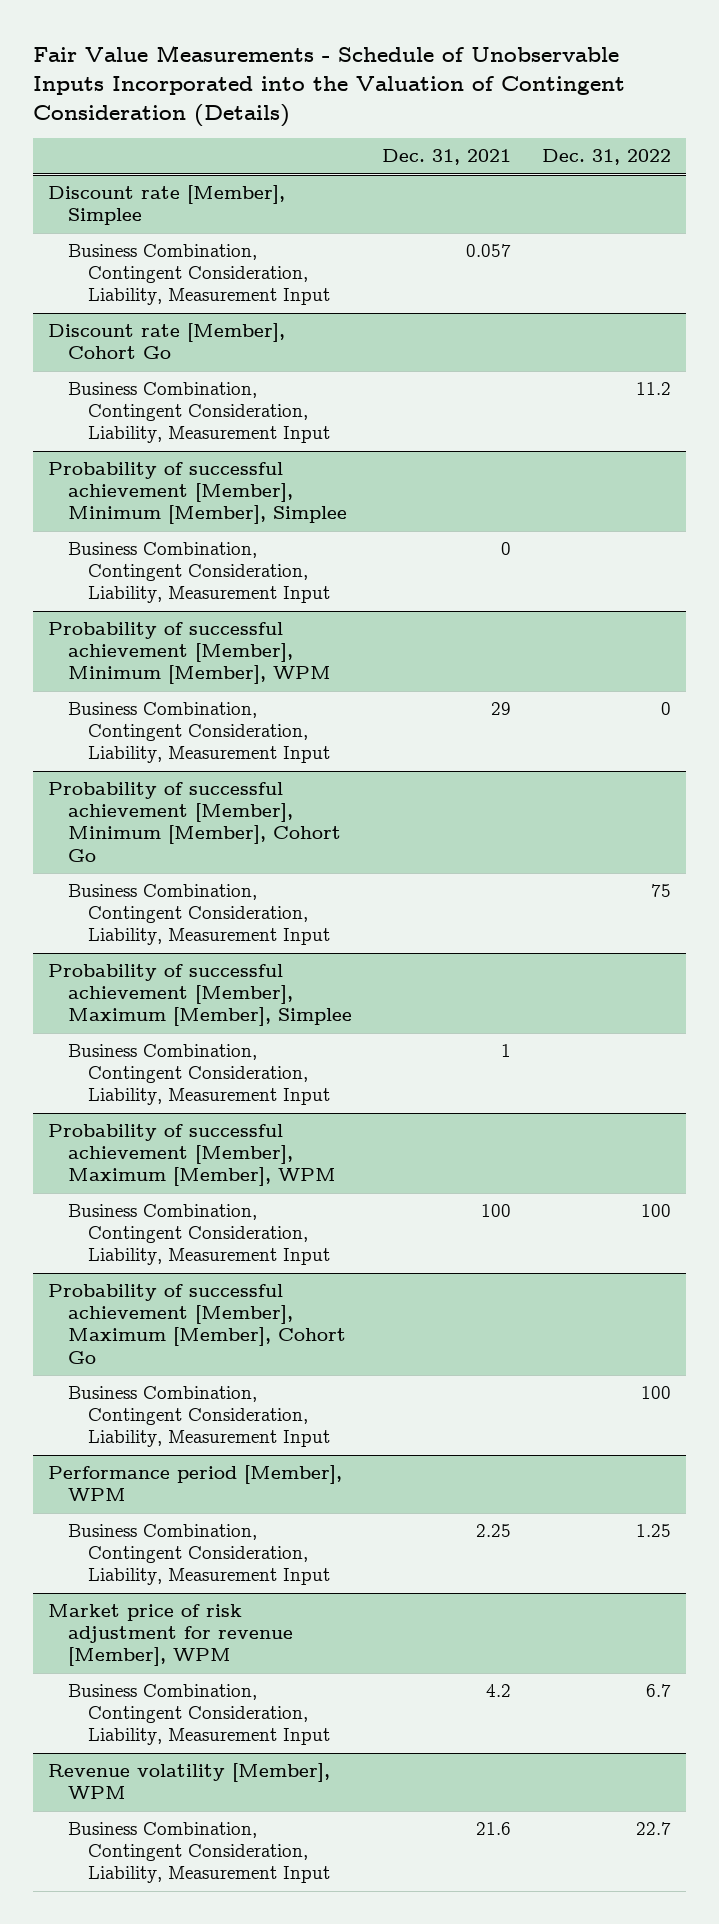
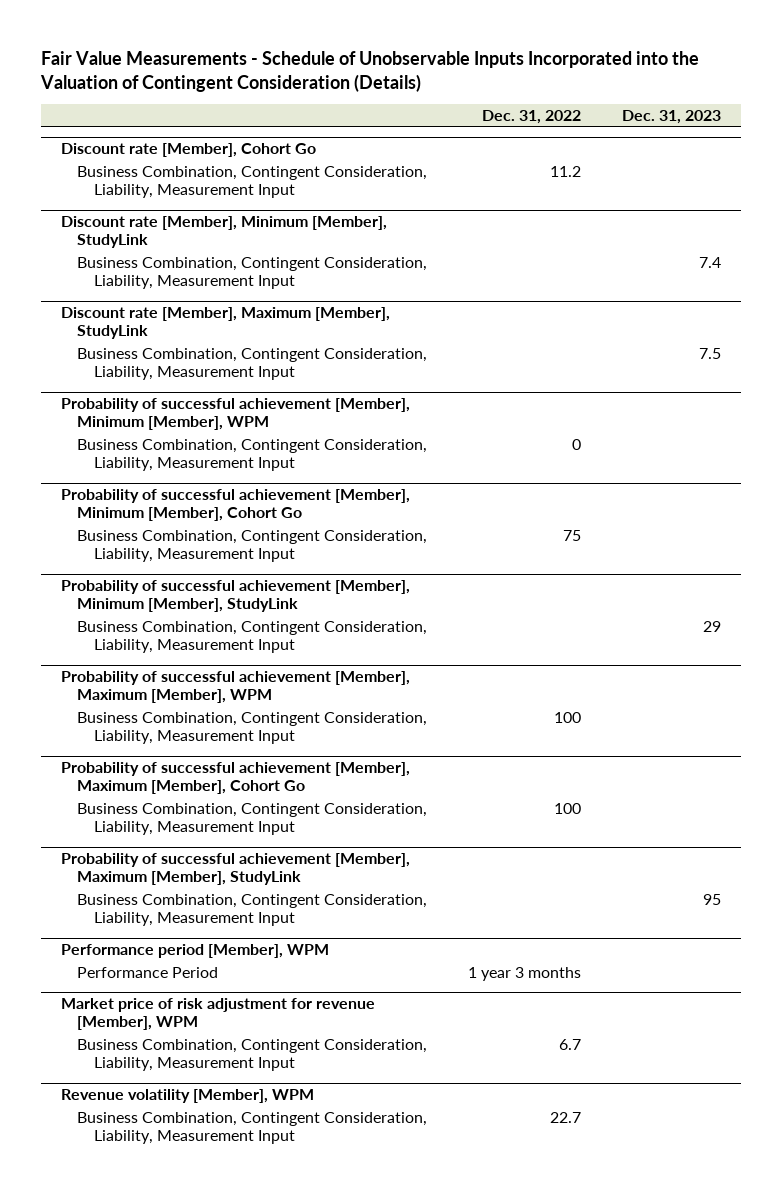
- | Dec. 31, 2021 | Dec. 31, 2022
+ | Dec. 31, 2022 | Dec. 31, 2023
- Discount rate [Member], Simplee
- Business Combination, Contingent Consideration, Liability, Measurement Input | 0.057 |
- Probability of successful achievement [Member], Minimum [Member], Simplee
+ Discount rate [Member], Minimum [Member], StudyLink
+ Discount rate [Member], Maximum [Member], StudyLink
+ Business Combination, Contingent Consideration, Liability, Measurement Input | | 7.5
- Probability of successful achievement [Member], Maximum [Member], Simplee
+ Probability of successful achievement [Member], Minimum [Member], StudyLink
+ Probability of successful achievement [Member], Maximum [Member], StudyLink
+ Business Combination, Contingent Consideration, Liability, Measurement Input | | 95
@ Performance period [Member], WPM
- Business Combination, Contingent Consideration, Liability, Measurement Input | 2.25 | 1.25
+ Performance Period | 1 year 3 months |

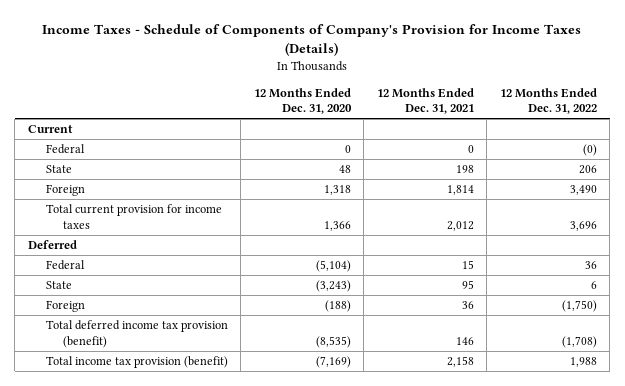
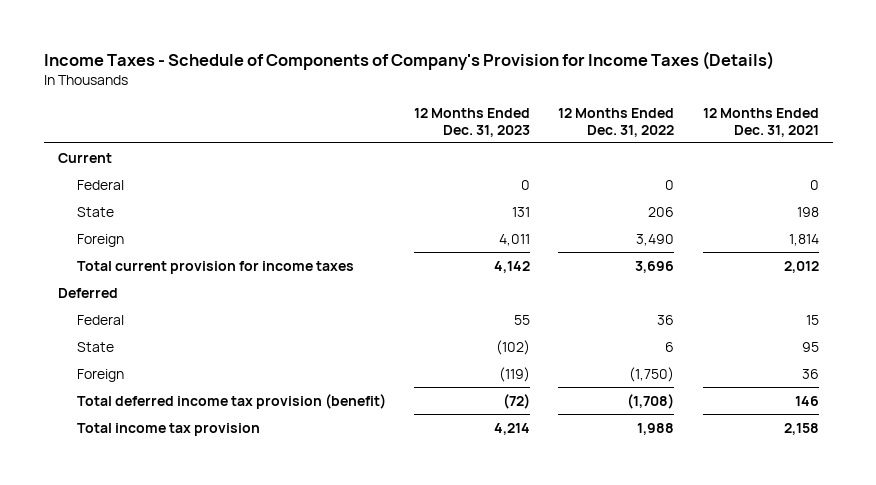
- | 12 Months Ended Dec. 31, 2020 | 12 Months Ended Dec. 31, 2021 | 12 Months Ended Dec. 31, 2022
+ | 12 Months Ended Dec. 31, 2023 | 12 Months Ended Dec. 31, 2022 | 12 Months Ended Dec. 31, 2021
- Federal | 0 | 0 | (0)
+ Federal | 0 | 0 | 0
- Total income tax provision (benefit) | (7,169) | 2,158 | 1,988
+ Total income tax provision | 4,214 | 1,988 | 2,158

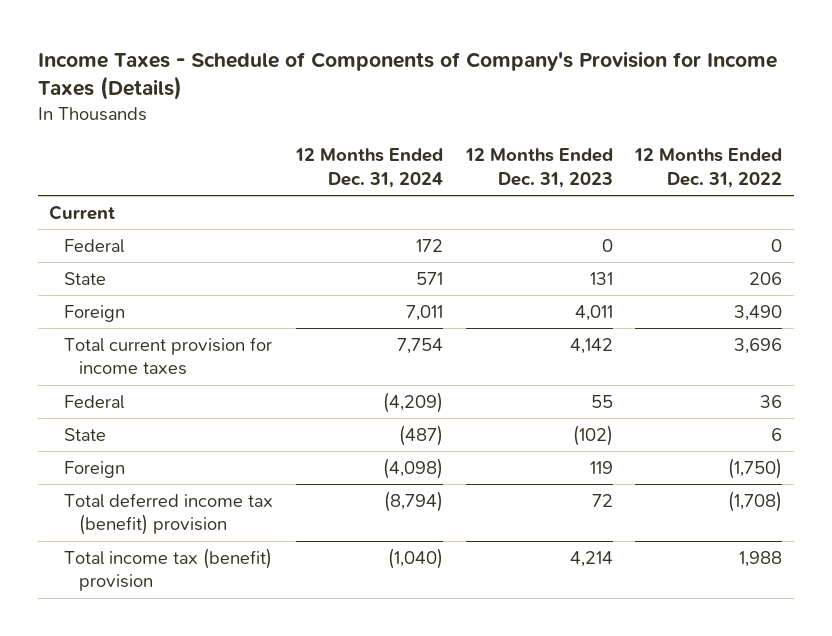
- | 12 Months Ended Dec. 31, 2023 | 12 Months Ended Dec. 31, 2022 | 12 Months Ended Dec. 31, 2021
+ | 12 Months Ended Dec. 31, 2024 | 12 Months Ended Dec. 31, 2023 | 12 Months Ended Dec. 31, 2022
- Deferred
- Foreign | (119) | (1,750) | 36
- Total deferred income tax provision (benefit) | (72) | (1,708) | 146
- Total income tax provision | 4,214 | 1,988 | 2,158
+ Foreign | (4,098) | 119 | (1,750)
+ Total deferred income tax (benefit) provision | (8,794) | 72 | (1,708)
+ Total income tax (benefit) provision | (1,040) | 4,214 | 1,988

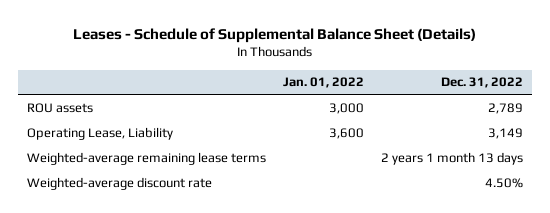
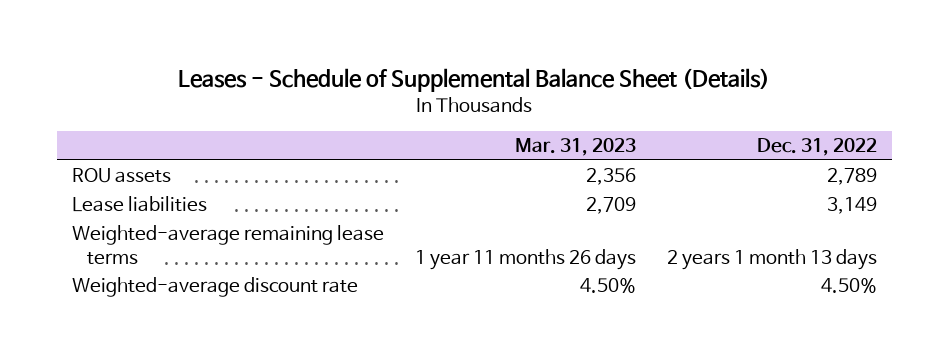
- | Jan. 01, 2022 | Dec. 31, 2022
+ | Mar. 31, 2023 | Dec. 31, 2022
- Operating Lease, Liability | 3,600 | 3,149
+ Lease liabilities | 2,709 | 3,149

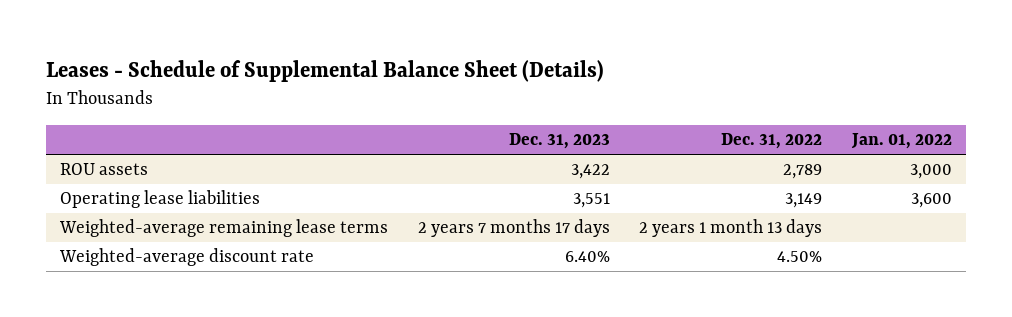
- | Mar. 31, 2023 | Dec. 31, 2022
+ | Dec. 31, 2023 | Dec. 31, 2022 | Jan. 01, 2022
- Lease liabilities | 2,709 | 3,149
+ Operating lease liabilities | 3,551 | 3,149 | 3,600

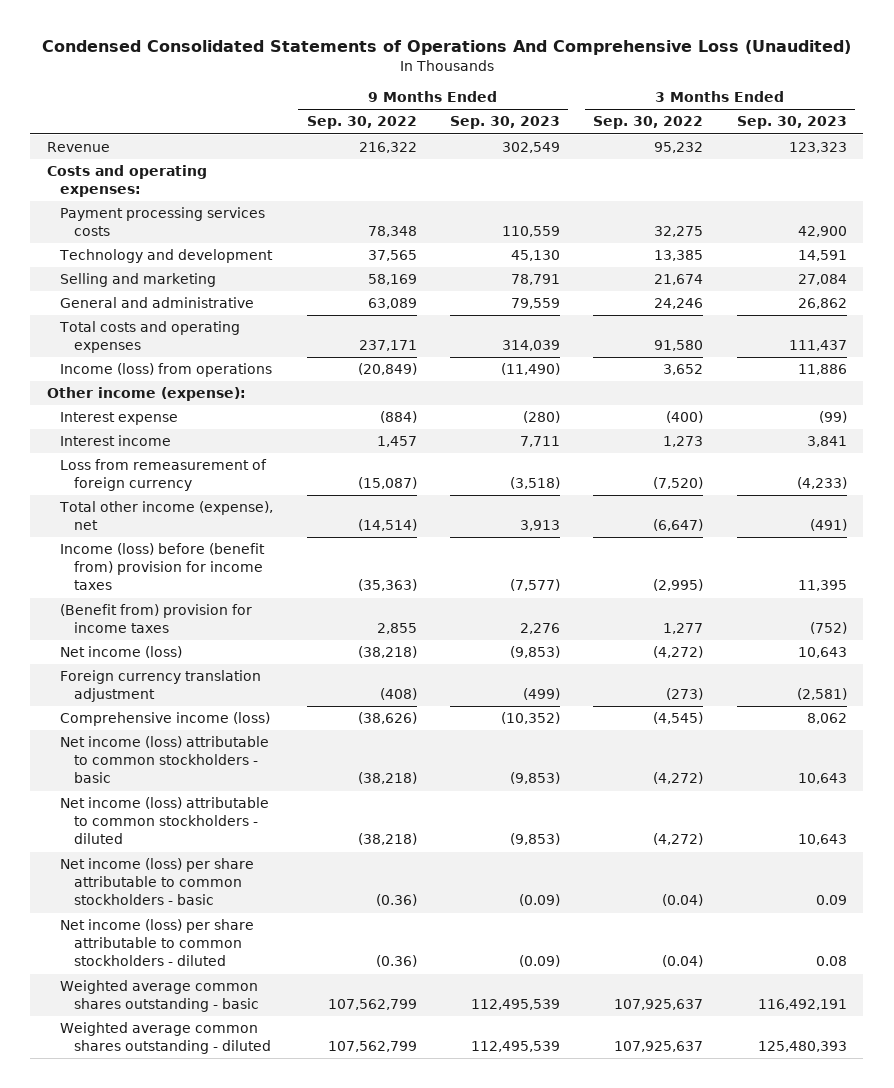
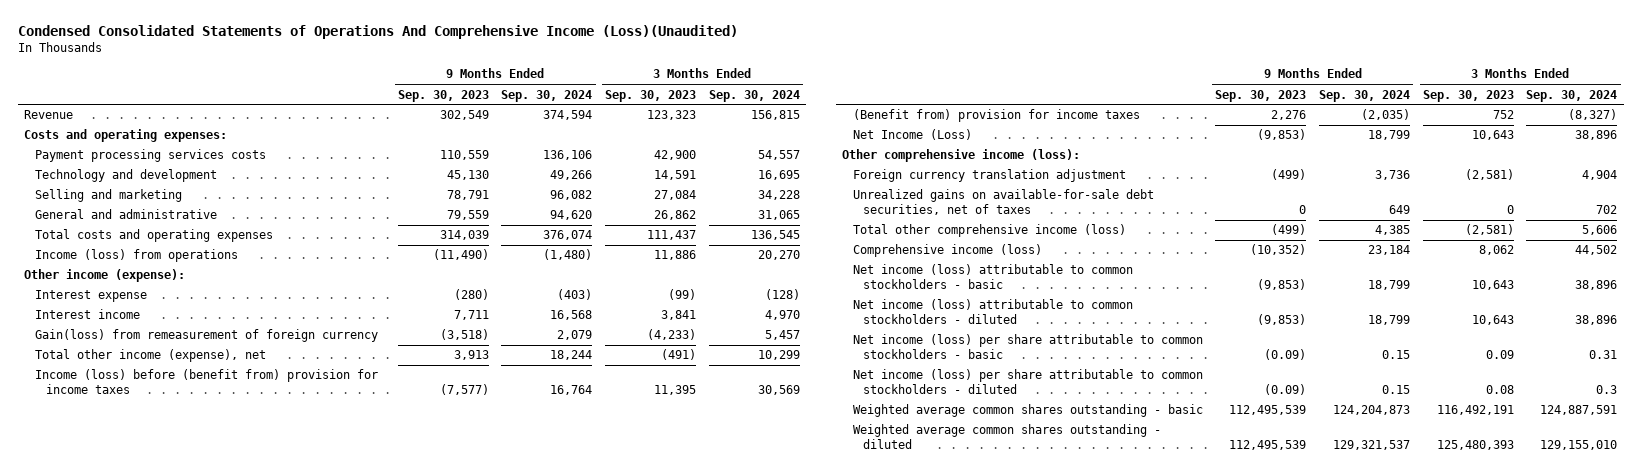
- Condensed Consolidated Statements of Operations And Comprehensive Loss (Unaudited)
+ Condensed Consolidated Statements of Operations And Comprehensive Income (Loss)(Unaudited)
- | 9 Months Ended Sep. 30, 2022 | 9 Months Ended Sep. 30, 2023 | 3 Months Ended Sep. 30, 2022 | 3 Months Ended Sep. 30, 2023
+ | 9 Months Ended Sep. 30, 2023 | 9 Months Ended Sep. 30, 2024 | 3 Months Ended Sep. 30, 2023 | 3 Months Ended Sep. 30, 2024
- Loss from remeasurement of foreign currency | (15,087) | (3,518) | (7,520) | (4,233)
+ Gain(loss) from remeasurement of foreign currency | (3,518) | 2,079 | (4,233) | 5,457
- (Benefit from) provision for income taxes | 2,855 | 2,276 | 1,277 | (752)
- Net income (loss) | (38,218) | (9,853) | (4,272) | 10,643
+ (Benefit from) provision for income taxes | 2,276 | (2,035) | 752 | (8,327)
+ Net Income (Loss) | (9,853) | 18,799 | 10,643 | 38,896
+ Other comprehensive income (loss):
+ Unrealized gains on available-for-sale debt securities, net of taxes | 0 | 649 | 0 | 702
+ Total other comprehensive income (loss) | (499) | 4,385 | (2,581) | 5,606

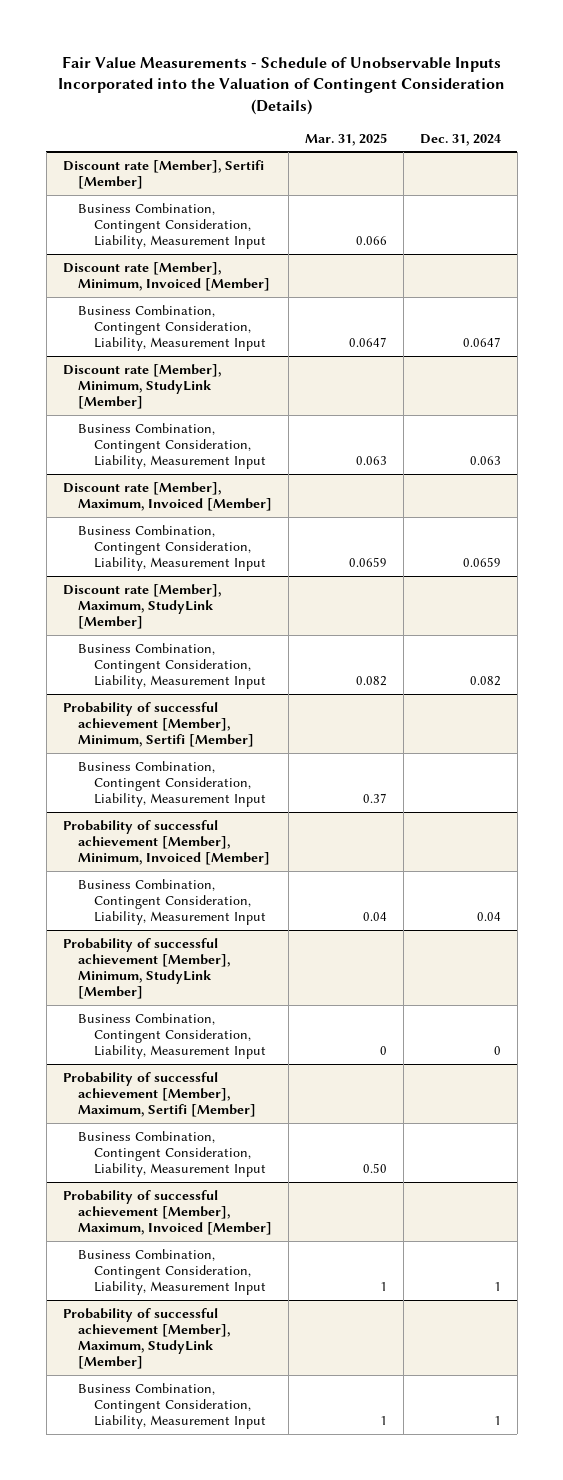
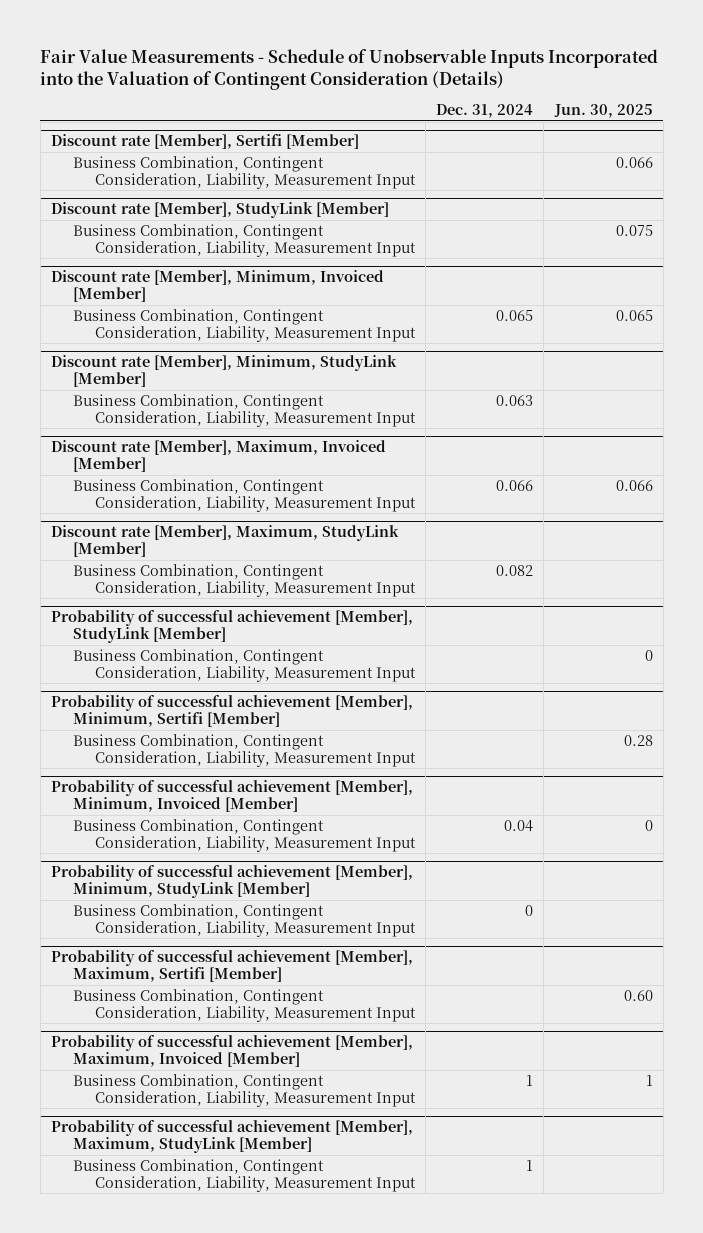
- | Mar. 31, 2025 | Dec. 31, 2024
+ | Dec. 31, 2024 | Jun. 30, 2025
+ Discount rate [Member], StudyLink [Member]
+ Business Combination, Contingent Consideration, Liability, Measurement Input | | 0.075
@ Discount rate [Member], Minimum, Invoiced [Member]
- Business Combination, Contingent Consideration, Liability, Measurement Input | 0.0647 | 0.0647
+ Business Combination, Contingent Consideration, Liability, Measurement Input | 0.065 | 0.065
@ Discount rate [Member], Maximum, Invoiced [Member]
- Business Combination, Contingent Consideration, Liability, Measurement Input | 0.0659 | 0.0659
+ Business Combination, Contingent Consideration, Liability, Measurement Input | 0.066 | 0.066
+ Probability of successful achievement [Member], StudyLink [Member]
+ Business Combination, Contingent Consideration, Liability, Measurement Input | | 0

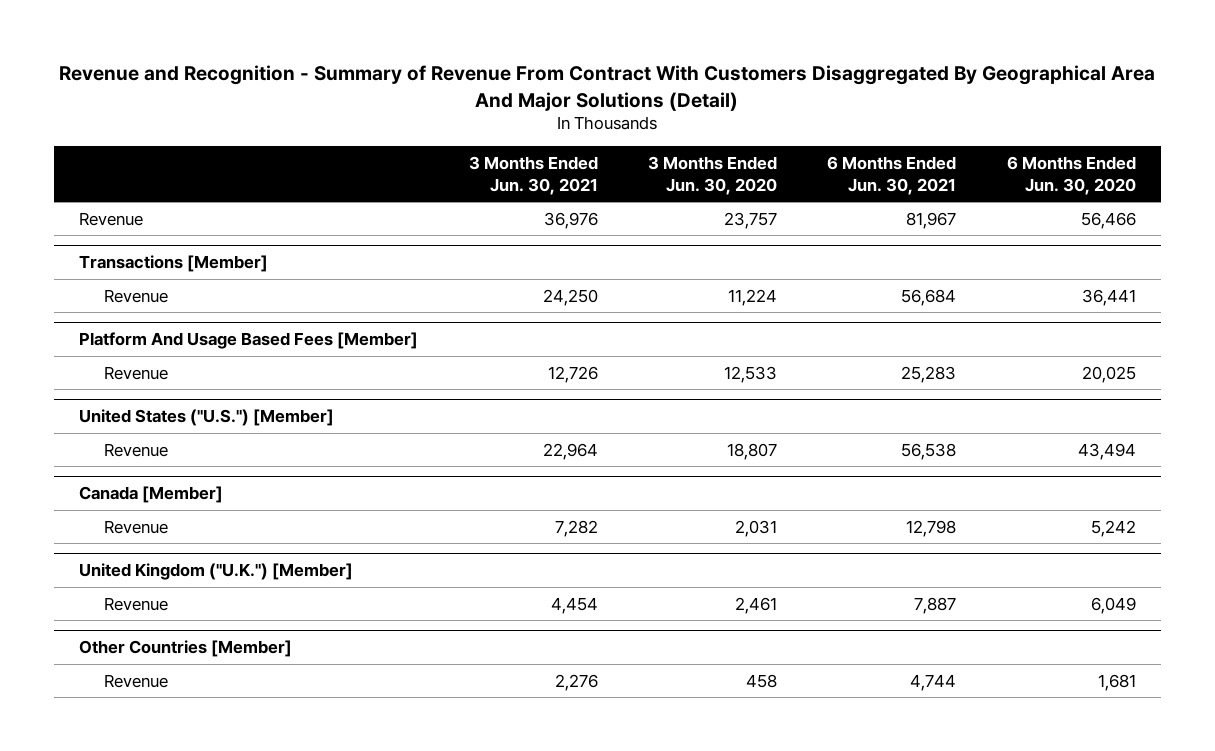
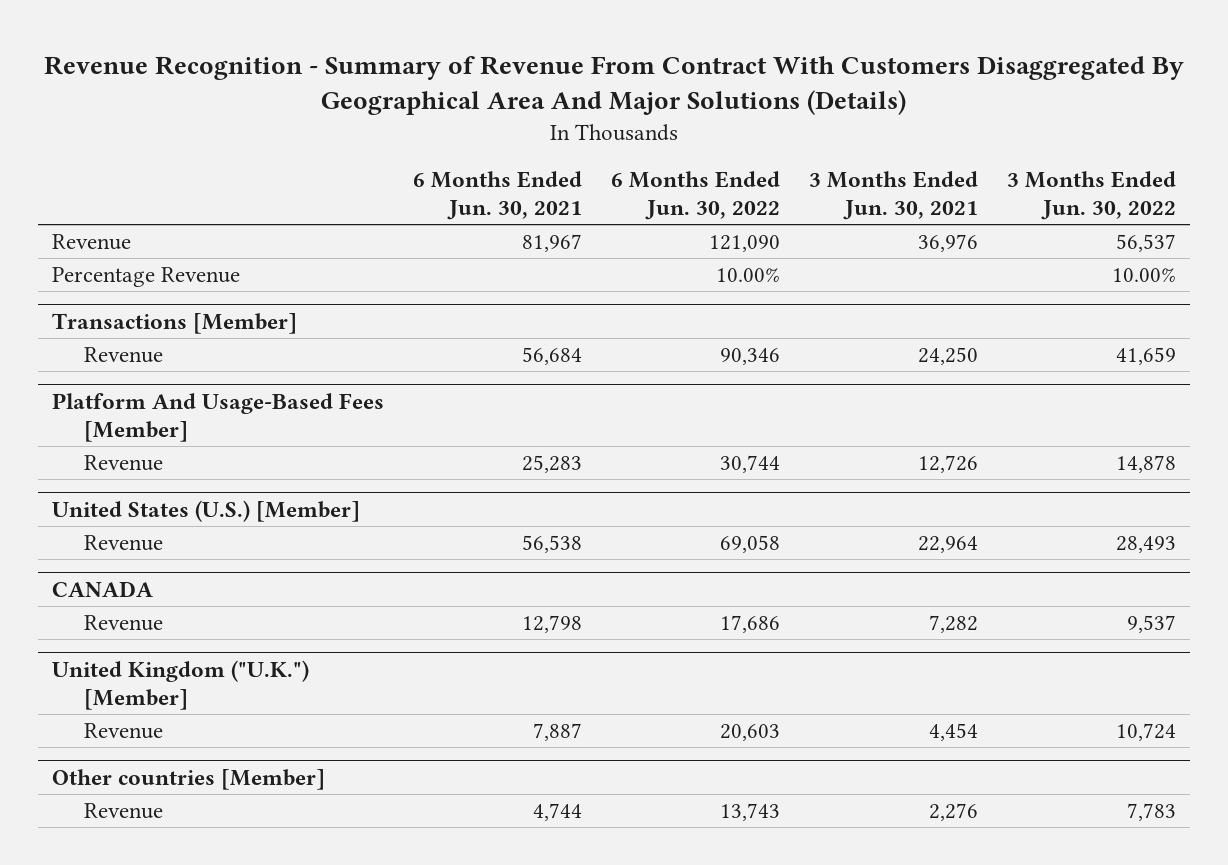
- Revenue and Recognition - Summary of Revenue From Contract With Customers Disaggregated By Geographical Area And Major Solutions (Detail)
+ Revenue Recognition - Summary of Revenue From Contract With Customers Disaggregated By Geographical Area And Major Solutions (Details)
- | 3 Months Ended Jun. 30, 2021 | 3 Months Ended Jun. 30, 2020 | 6 Months Ended Jun. 30, 2021 | 6 Months Ended Jun. 30, 2020
+ | 6 Months Ended Jun. 30, 2021 | 6 Months Ended Jun. 30, 2022 | 3 Months Ended Jun. 30, 2021 | 3 Months Ended Jun. 30, 2022
+ Percentage Revenue | | 10.00% | | 10.00%
- Platform And Usage Based Fees [Member]
+ Platform And Usage-Based Fees [Member]
- United States ("U.S.") [Member]
+ United States (U.S.) [Member]
- Canada [Member]
+ CANADA
- Other Countries [Member]
+ Other countries [Member]

